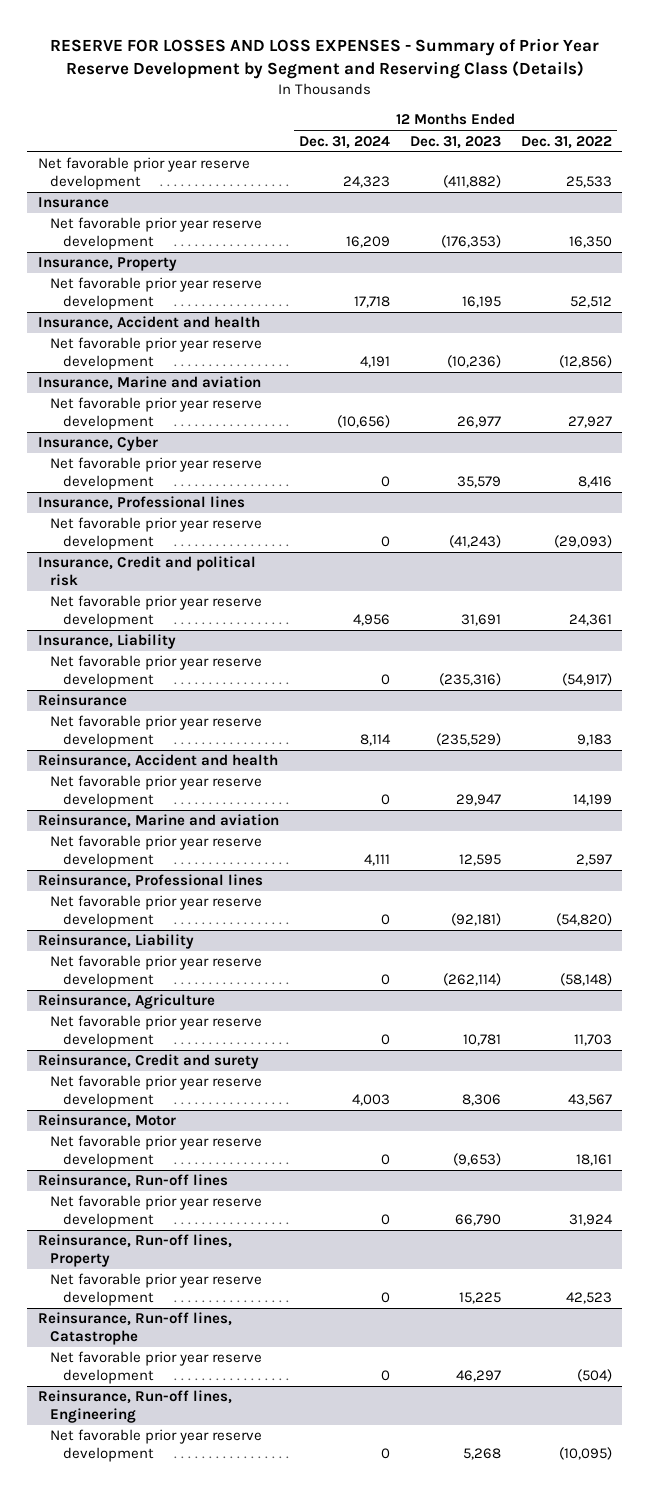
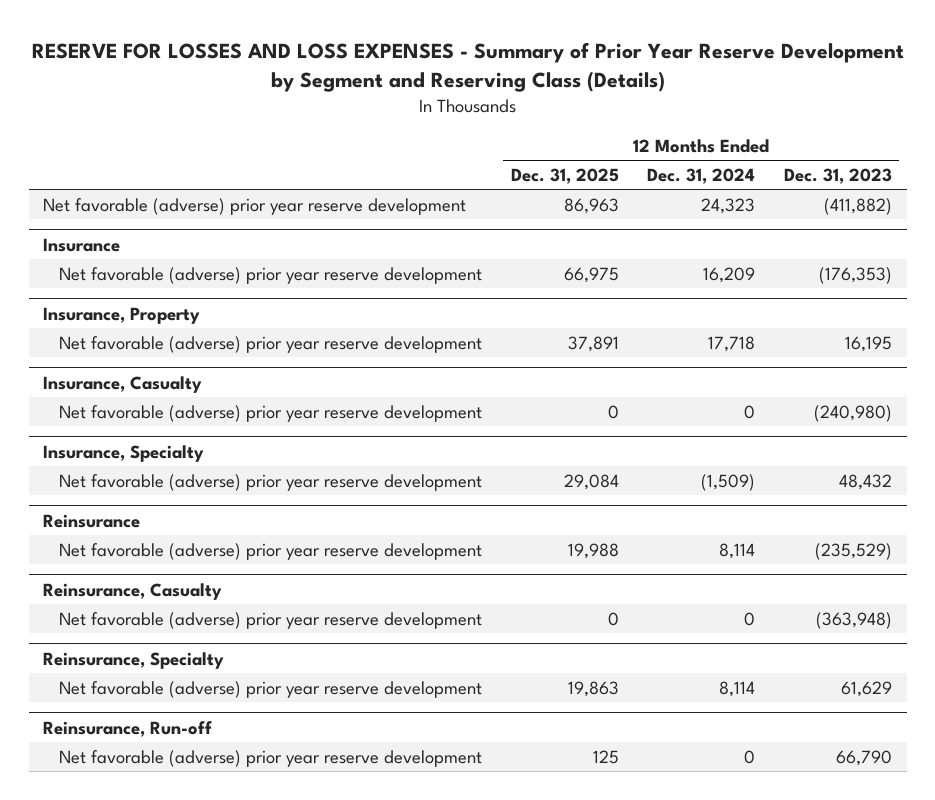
- | 12 Months Ended Dec. 31, 2024 | 12 Months Ended Dec. 31, 2023 | 12 Months Ended Dec. 31, 2022
+ | 12 Months Ended Dec. 31, 2025 | 12 Months Ended Dec. 31, 2024 | 12 Months Ended Dec. 31, 2023
- Net favorable prior year reserve development | 24,323 | (411,882) | 25,533
+ Net favorable (adverse) prior year reserve development | 86,963 | 24,323 | (411,882)
@ Insurance
- Net favorable prior year reserve development | 16,209 | (176,353) | 16,350
+ Net favorable (adverse) prior year reserve development | 66,975 | 16,209 | (176,353)
@ Insurance, Property
- Net favorable prior year reserve development | 17,718 | 16,195 | 52,512
- Insurance, Accident and health
- Net favorable prior year reserve development | 4,191 | (10,236) | (12,856)
- Insurance, Marine and aviation
- Net favorable prior year reserve development | (10,656) | 26,977 | 27,927
- Insurance, Cyber
- Net favorable prior year reserve development | 0 | 35,579 | 8,416
- Insurance, Professional lines
- Net favorable prior year reserve development | 0 | (41,243) | (29,093)
- Insurance, Credit and political risk
- Net favorable prior year reserve development | 4,956 | 31,691 | 24,361
- Insurance, Liability
- Net favorable prior year reserve development | 0 | (235,316) | (54,917)
@ Insurance, Property
+ Net favorable (adverse) prior year reserve development | 37,891 | 17,718 | 16,195
+ Insurance, Casualty
+ Net favorable (adverse) prior year reserve development | 0 | 0 | (240,980)
+ Insurance, Specialty
+ Net favorable (adverse) prior year reserve development | 29,084 | (1,509) | 48,432
@ Reinsurance
- Net favorable prior year reserve development | 8,114 | (235,529) | 9,183
- Reinsurance, Accident and health
- Net favorable prior year reserve development | 0 | 29,947 | 14,199
- Reinsurance, Marine and aviation
- Net favorable prior year reserve development | 4,111 | 12,595 | 2,597
- Reinsurance, Professional lines
- Net favorable prior year reserve development | 0 | (92,181) | (54,820)
- Reinsurance, Liability
- Net favorable prior year reserve development | 0 | (262,114) | (58,148)
- Reinsurance, Agriculture
- Net favorable prior year reserve development | 0 | 10,781 | 11,703
- Reinsurance, Credit and surety
- Net favorable prior year reserve development | 4,003 | 8,306 | 43,567
- Reinsurance, Motor
- Net favorable prior year reserve development | 0 | (9,653) | 18,161
- Reinsurance, Run-off lines
- Net favorable prior year reserve development | 0 | 66,790 | 31,924
- Reinsurance, Run-off lines, Property
- Net favorable prior year reserve development | 0 | 15,225 | 42,523
- Reinsurance, Run-off lines, Catastrophe
- Net favorable prior year reserve development | 0 | 46,297 | (504)
- Reinsurance, Run-off lines, Engineering
- Net favorable prior year reserve development | 0 | 5,268 | (10,095)
@ Reinsurance
+ Net favorable (adverse) prior year reserve development | 19,988 | 8,114 | (235,529)
+ Reinsurance, Casualty
+ Net favorable (adverse) prior year reserve development | 0 | 0 | (363,948)
+ Reinsurance, Specialty
+ Net favorable (adverse) prior year reserve development | 19,863 | 8,114 | 61,629
+ Reinsurance, Run-off
+ Net favorable (adverse) prior year reserve development | 125 | 0 | 66,790

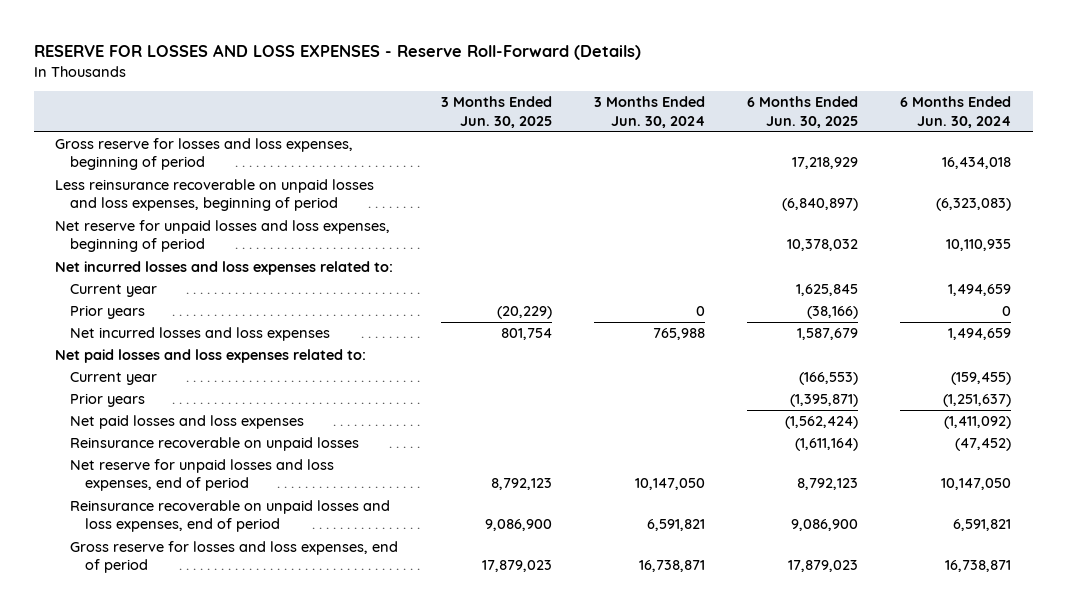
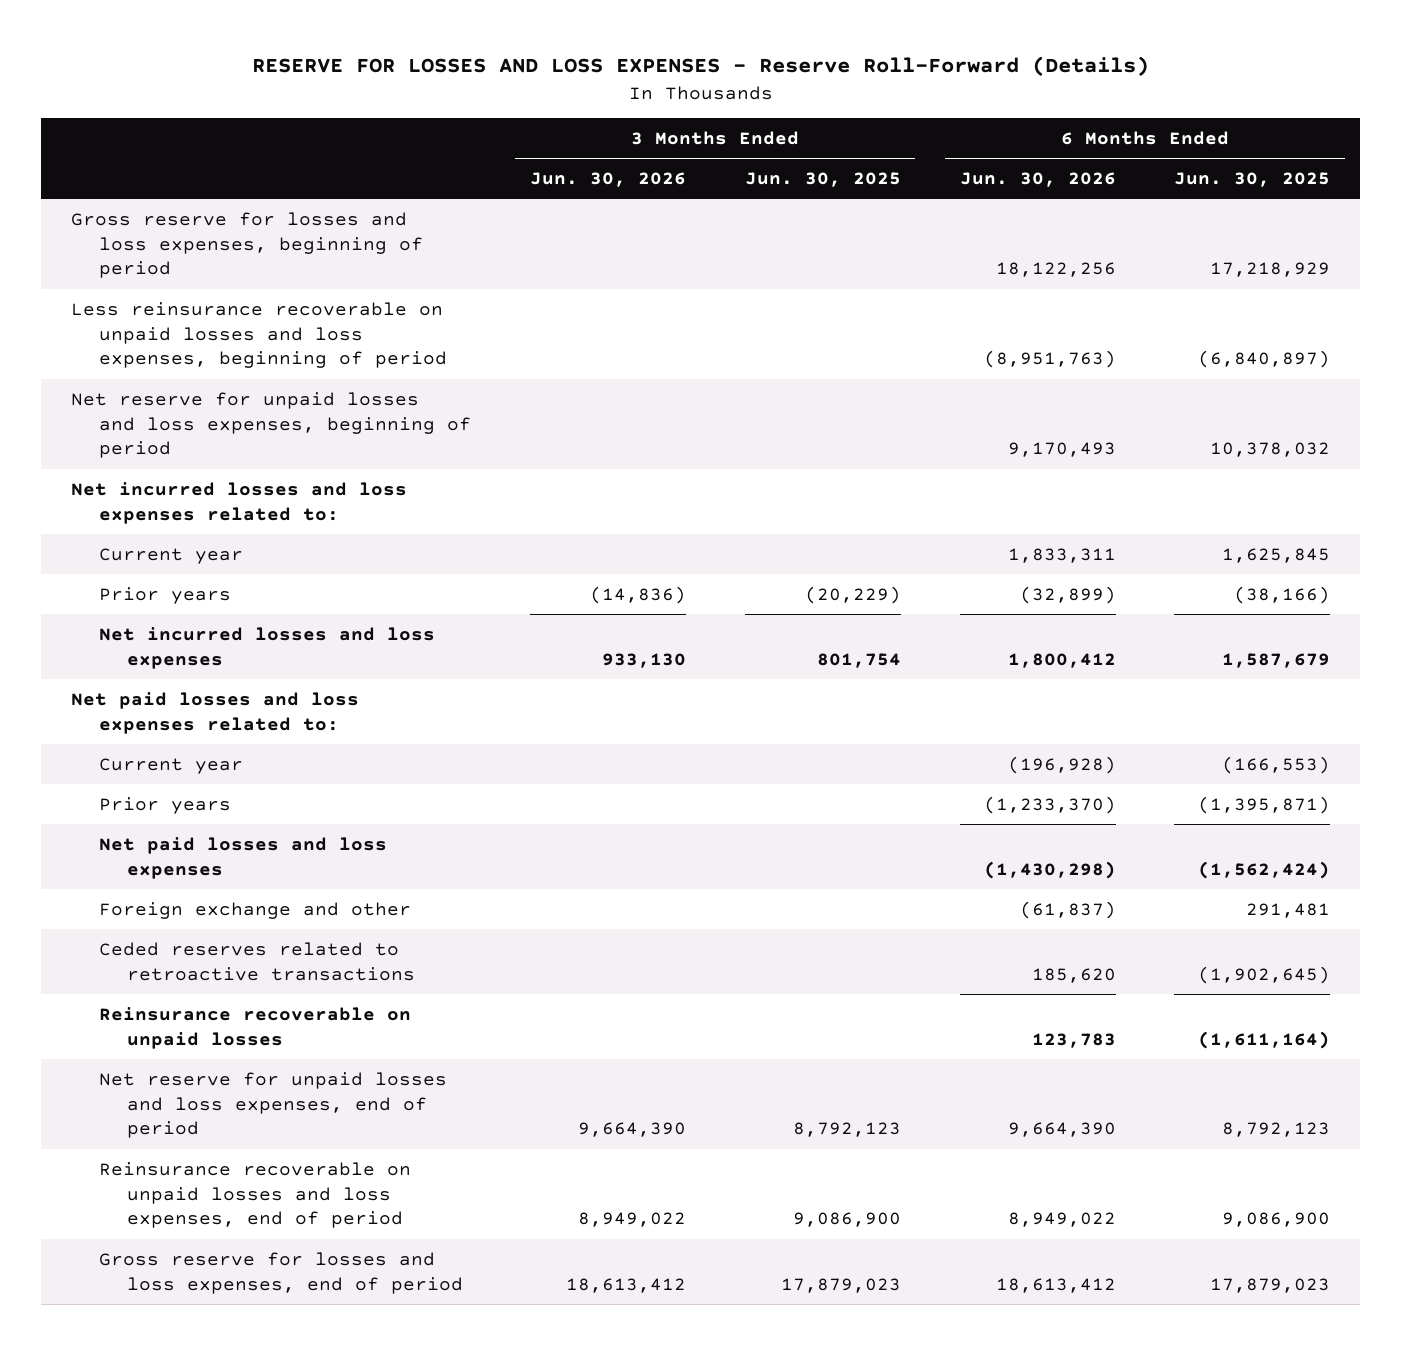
- | 3 Months Ended Jun. 30, 2025 | 3 Months Ended Jun. 30, 2024 | 6 Months Ended Jun. 30, 2025 | 6 Months Ended Jun. 30, 2024
+ | 3 Months Ended Jun. 30, 2026 | 3 Months Ended Jun. 30, 2025 | 6 Months Ended Jun. 30, 2026 | 6 Months Ended Jun. 30, 2025
+ Foreign exchange and other | | | (61,837) | 291,481
+ Ceded reserves related to retroactive transactions | | | 185,620 | (1,902,645)

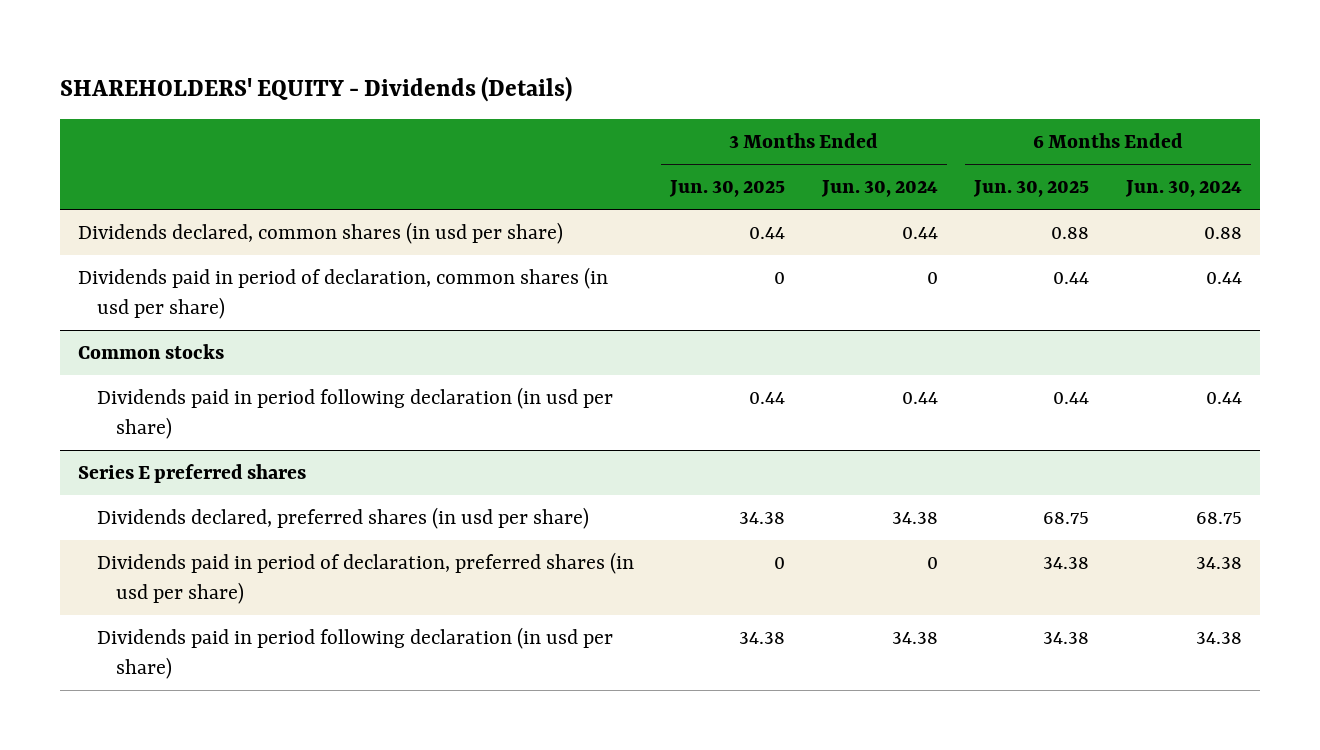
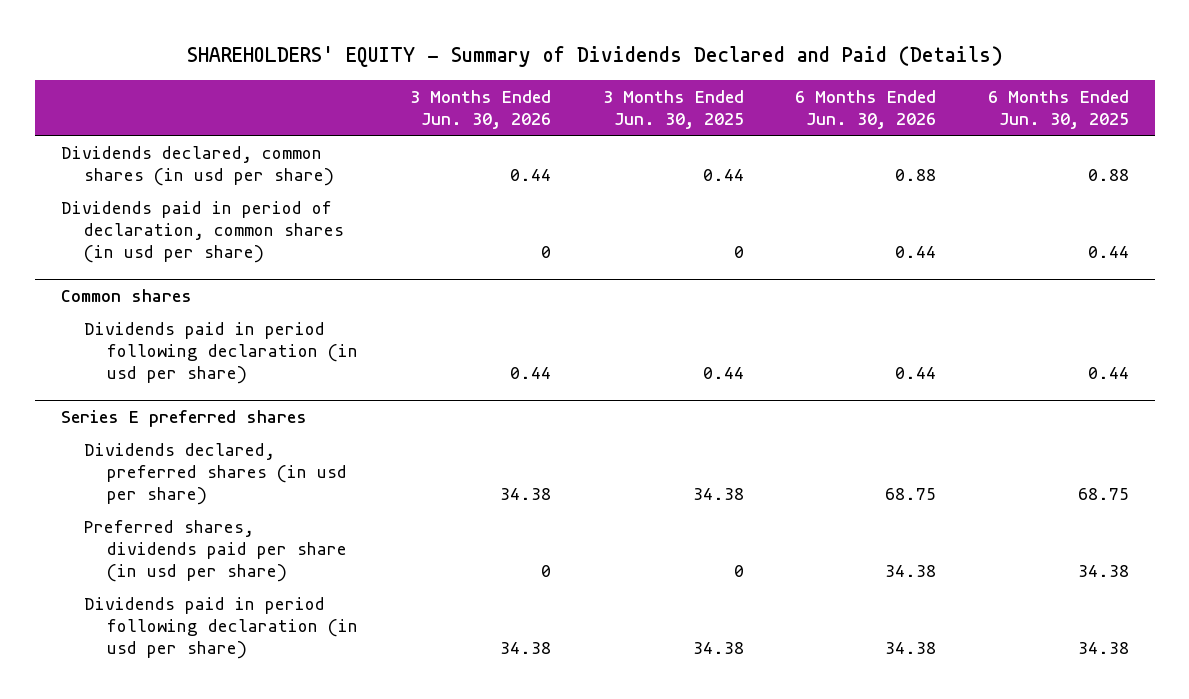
- SHAREHOLDERS' EQUITY - Dividends (Details)
+ SHAREHOLDERS' EQUITY - Summary of Dividends Declared and Paid (Details)
- | 3 Months Ended Jun. 30, 2025 | 3 Months Ended Jun. 30, 2024 | 6 Months Ended Jun. 30, 2025 | 6 Months Ended Jun. 30, 2024
+ | 3 Months Ended Jun. 30, 2026 | 3 Months Ended Jun. 30, 2025 | 6 Months Ended Jun. 30, 2026 | 6 Months Ended Jun. 30, 2025
- Common stocks
+ Common shares
@ Series E preferred shares
- Dividends paid in period of declaration, preferred shares (in usd per share) | 0 | 0 | 34.38 | 34.38
+ Preferred shares, dividends paid per share (in usd per share) | 0 | 0 | 34.38 | 34.38

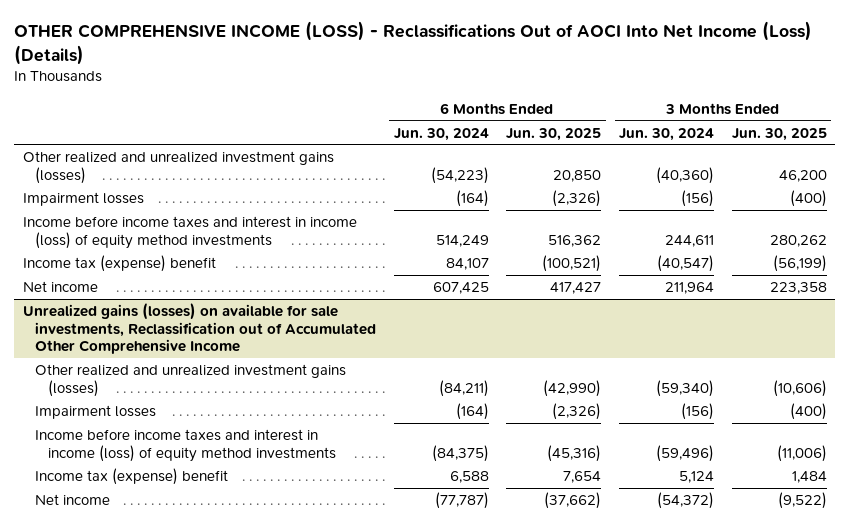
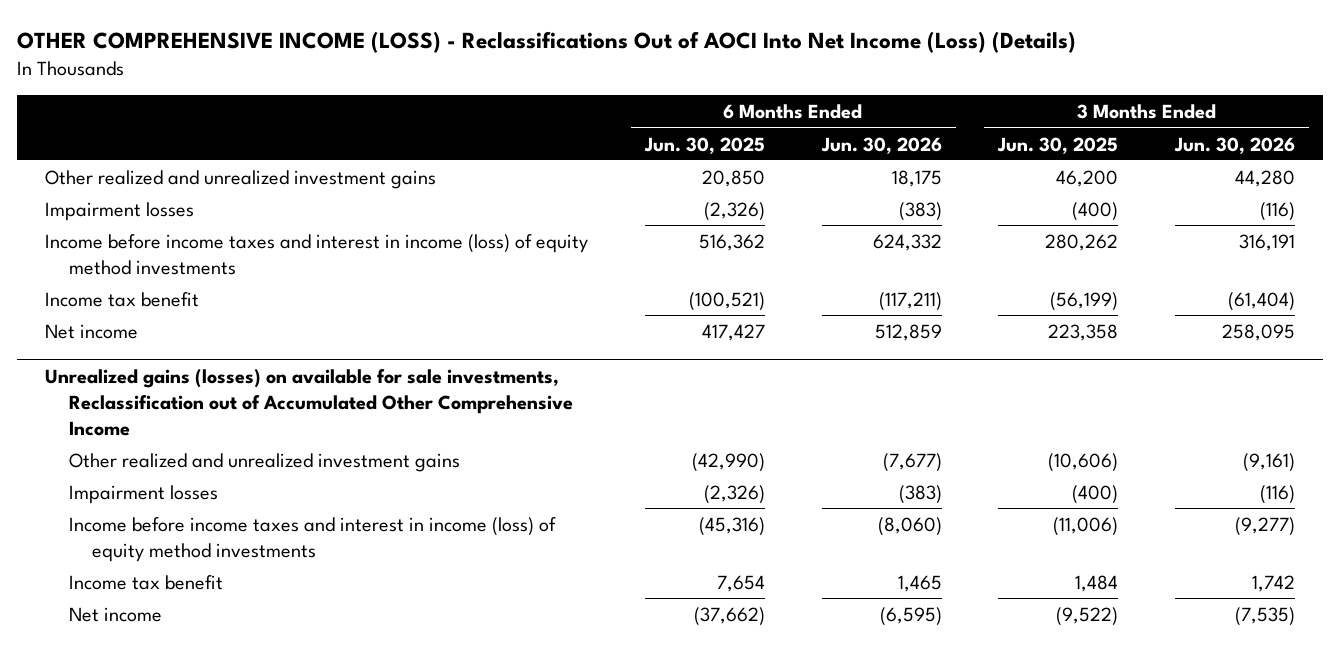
- | 6 Months Ended Jun. 30, 2024 | 6 Months Ended Jun. 30, 2025 | 3 Months Ended Jun. 30, 2024 | 3 Months Ended Jun. 30, 2025
+ | 6 Months Ended Jun. 30, 2025 | 6 Months Ended Jun. 30, 2026 | 3 Months Ended Jun. 30, 2025 | 3 Months Ended Jun. 30, 2026
- Other realized and unrealized investment gains (losses) | (54,223) | 20,850 | (40,360) | 46,200
+ Other realized and unrealized investment gains | 20,850 | 18,175 | 46,200 | 44,280
- Income tax (expense) benefit | 84,107 | (100,521) | (40,547) | (56,199)
+ Income tax benefit | (100,521) | (117,211) | (56,199) | (61,404)
@ Unrealized gains (losses) on available for sale investments, Reclassification out of Accumulated Other Comprehensive Income
- Other realized and unrealized investment gains (losses) | (84,211) | (42,990) | (59,340) | (10,606)
+ Other realized and unrealized investment gains | (42,990) | (7,677) | (10,606) | (9,161)
- Income tax (expense) benefit | 6,588 | 7,654 | 5,124 | 1,484
+ Income tax benefit | 7,654 | 1,465 | 1,484 | 1,742

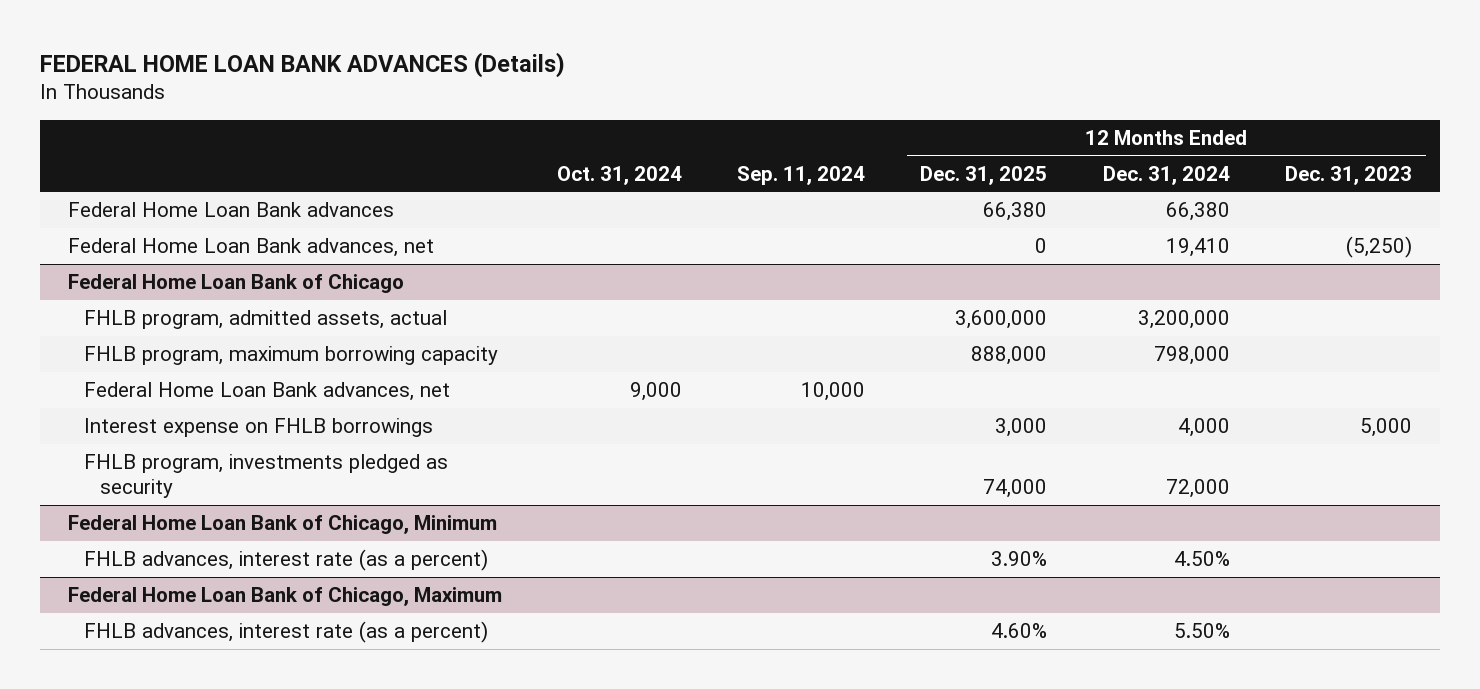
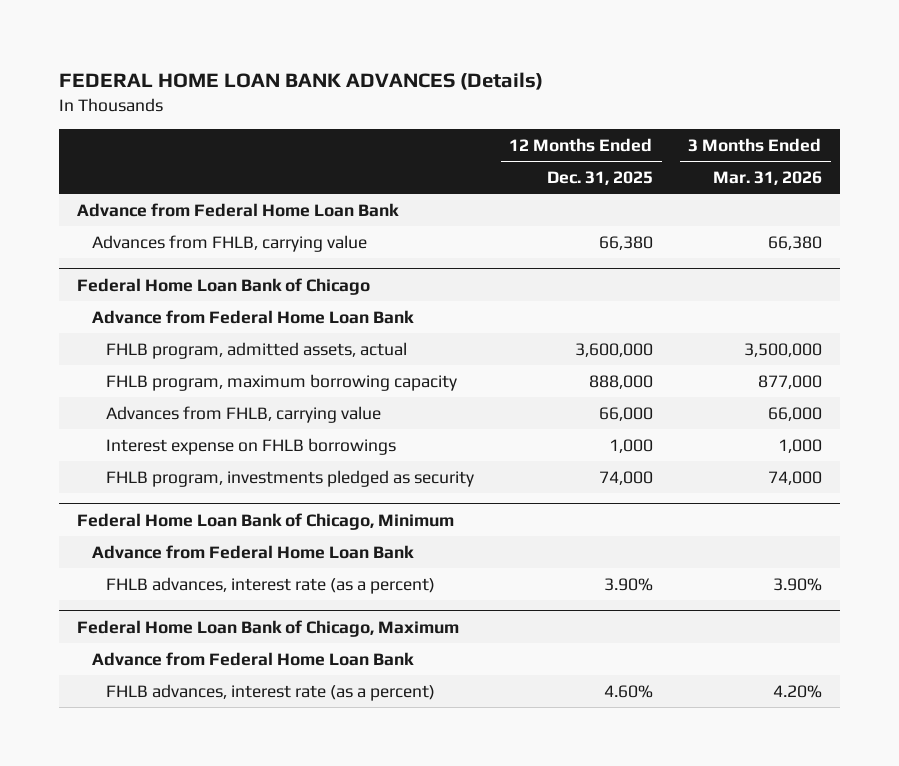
- | Oct. 31, 2024 | Sep. 11, 2024 | 12 Months Ended Dec. 31, 2025 | 12 Months Ended Dec. 31, 2024 | 12 Months Ended Dec. 31, 2023
+ | 12 Months Ended Dec. 31, 2025 | 3 Months Ended Mar. 31, 2026
- Federal Home Loan Bank advances | | | 66,380 | 66,380 |
- Federal Home Loan Bank advances, net | | | 0 | 19,410 | (5,250)
+ Advance from Federal Home Loan Bank
+ Advances from FHLB, carrying value | 66,380 | 66,380
@ Federal Home Loan Bank of Chicago
+ Advance from Federal Home Loan Bank
- Federal Home Loan Bank advances, net | 9,000 | 10,000 | | |
- Interest expense on FHLB borrowings | | | 3,000 | 4,000 | 5,000
+ Advances from FHLB, carrying value | 66,000 | 66,000
+ Interest expense on FHLB borrowings | 1,000 | 1,000
@ Federal Home Loan Bank of Chicago, Minimum
+ Advance from Federal Home Loan Bank
@ Federal Home Loan Bank of Chicago, Maximum
+ Advance from Federal Home Loan Bank

